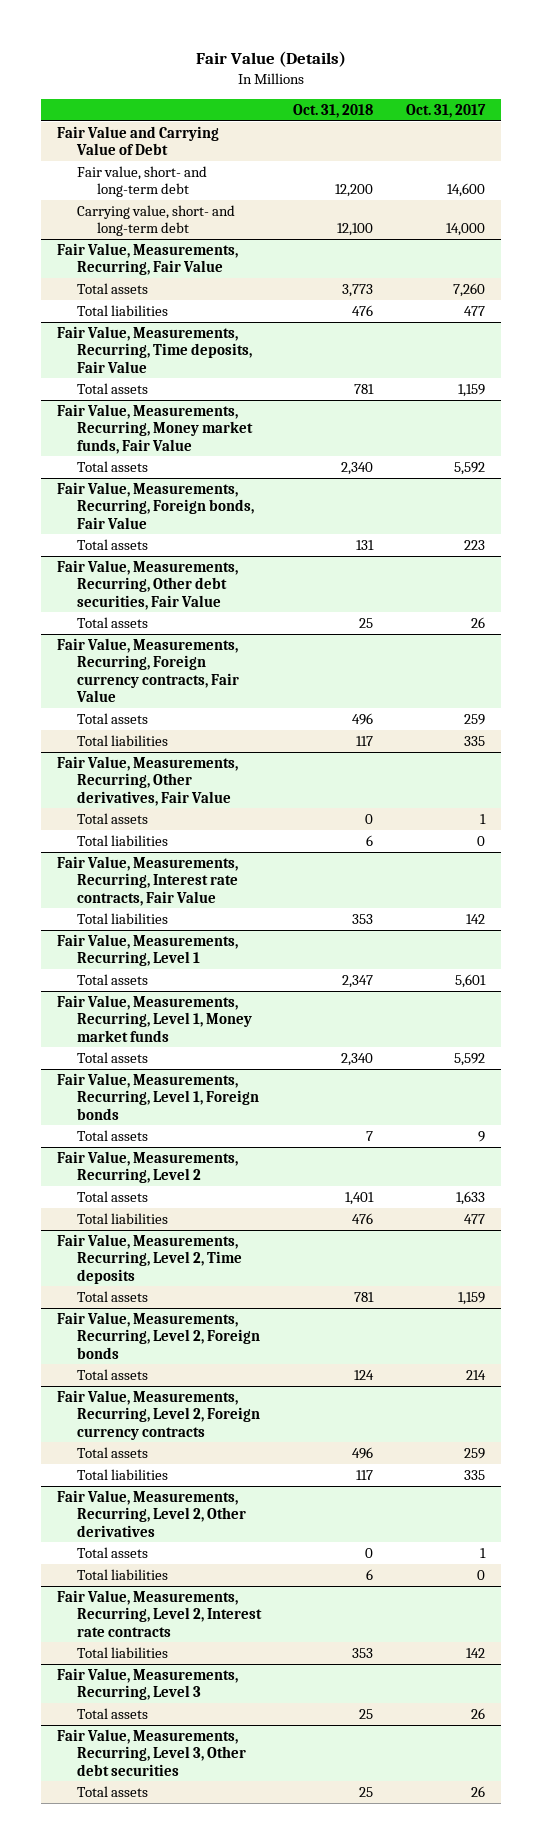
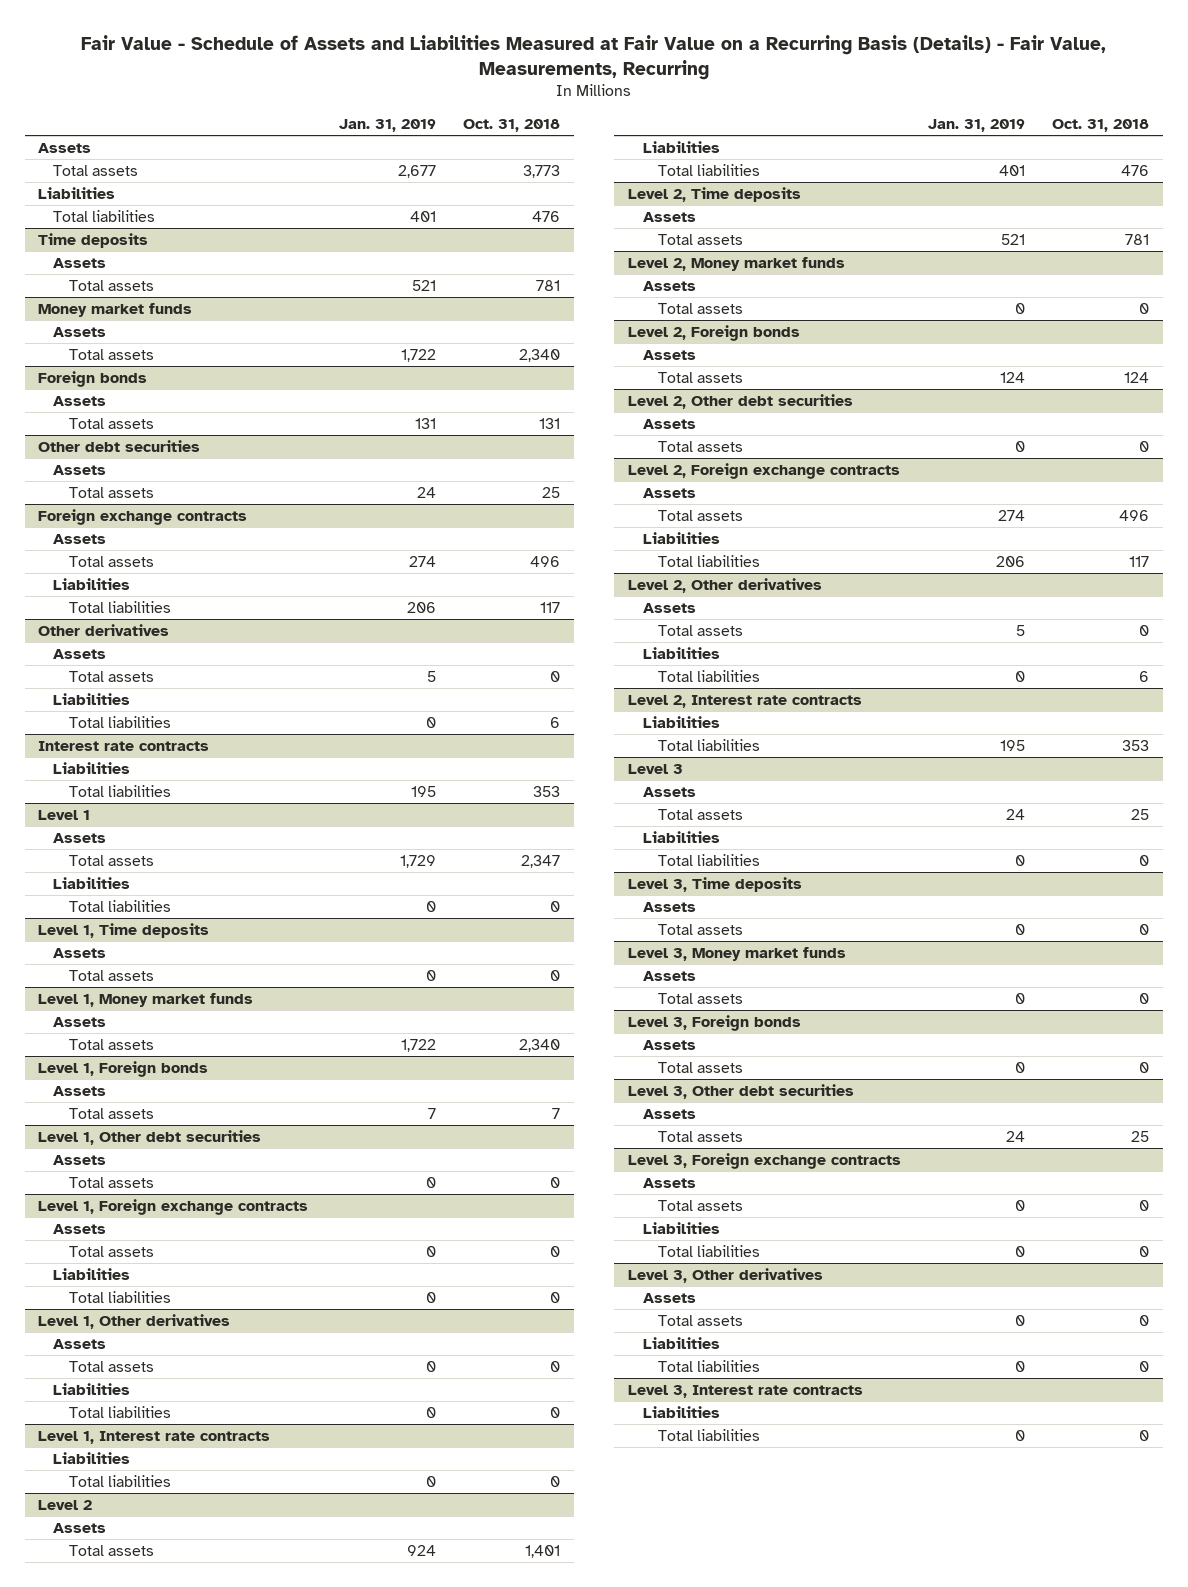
- Fair Value (Details)
+ Fair Value - Schedule of Assets and Liabilities Measured at Fair Value on a Recurring Basis (Details) - Fair Value, Measurements, Recurring
- | Oct. 31, 2018 | Oct. 31, 2017
+ | Jan. 31, 2019 | Oct. 31, 2018
- Fair Value and Carrying Value of Debt
- Fair value, short- and long-term debt | 12,200 | 14,600
- Carrying value, short- and long-term debt | 12,100 | 14,000
- Fair Value, Measurements, Recurring, Fair Value
+ Assets
+ Liabilities
- Fair Value, Measurements, Recurring, Time deposits, Fair Value
+ Time deposits
+ Assets
- Fair Value, Measurements, Recurring, Money market funds, Fair Value
+ Money market funds
+ Assets
- Fair Value, Measurements, Recurring, Foreign bonds, Fair Value
+ Foreign bonds
+ Assets
- Fair Value, Measurements, Recurring, Other debt securities, Fair Value
+ Other debt securities
+ Assets
- Fair Value, Measurements, Recurring, Foreign currency contracts, Fair Value
+ Foreign exchange contracts
+ Assets
+ Liabilities
- Fair Value, Measurements, Recurring, Other derivatives, Fair Value
+ Other derivatives
+ Assets
+ Liabilities
- Fair Value, Measurements, Recurring, Interest rate contracts, Fair Value
+ Interest rate contracts
+ Liabilities
- Fair Value, Measurements, Recurring, Level 1
+ Level 1
+ Assets
- Fair Value, Measurements, Recurring, Level 1, Money market funds
+ Liabilities
+ Total liabilities | 0 | 0
+ Level 1, Time deposits
+ Assets
+ Total assets | 0 | 0
+ Level 1, Money market funds
+ Assets
- Fair Value, Measurements, Recurring, Level 1, Foreign bonds
+ Level 1, Foreign bonds
+ Assets
- Fair Value, Measurements, Recurring, Level 2
+ Level 1, Other debt securities
+ Assets
+ Total assets | 0 | 0
+ Level 1, Foreign exchange contracts
+ Assets
+ Total assets | 0 | 0
+ Liabilities
+ Total liabilities | 0 | 0
+ Level 1, Other derivatives
+ Assets
+ Total assets | 0 | 0
+ Liabilities
+ Total liabilities | 0 | 0
+ Level 1, Interest rate contracts
+ Liabilities
+ Total liabilities | 0 | 0
+ Level 2
+ Assets
+ Liabilities
- Fair Value, Measurements, Recurring, Level 2, Time deposits
+ Level 2, Time deposits
+ Assets
- Fair Value, Measurements, Recurring, Level 2, Foreign bonds
+ Level 2, Money market funds
+ Assets
+ Total assets | 0 | 0
+ Level 2, Foreign bonds
+ Assets
- Fair Value, Measurements, Recurring, Level 2, Foreign currency contracts
+ Level 2, Other debt securities
+ Assets
+ Total assets | 0 | 0
+ Level 2, Foreign exchange contracts
+ Assets
+ Liabilities
- Fair Value, Measurements, Recurring, Level 2, Other derivatives
+ Level 2, Other derivatives
+ Assets
+ Liabilities
- Fair Value, Measurements, Recurring, Level 2, Interest rate contracts
+ Level 2, Interest rate contracts
+ Liabilities
- Fair Value, Measurements, Recurring, Level 3
+ Level 3
+ Assets
- Fair Value, Measurements, Recurring, Level 3, Other debt securities
+ Liabilities
+ Total liabilities | 0 | 0
+ Level 3, Time deposits
+ Assets
+ Total assets | 0 | 0
+ Level 3, Money market funds
+ Assets
+ Total assets | 0 | 0
+ Level 3, Foreign bonds
+ Assets
+ Total assets | 0 | 0
+ Level 3, Other debt securities
+ Assets
+ Level 3, Foreign exchange contracts
+ Assets
+ Total assets | 0 | 0
+ Liabilities
+ Total liabilities | 0 | 0
+ Level 3, Other derivatives
+ Assets
+ Total assets | 0 | 0
+ Liabilities
+ Total liabilities | 0 | 0
+ Level 3, Interest rate contracts
+ Liabilities
+ Total liabilities | 0 | 0

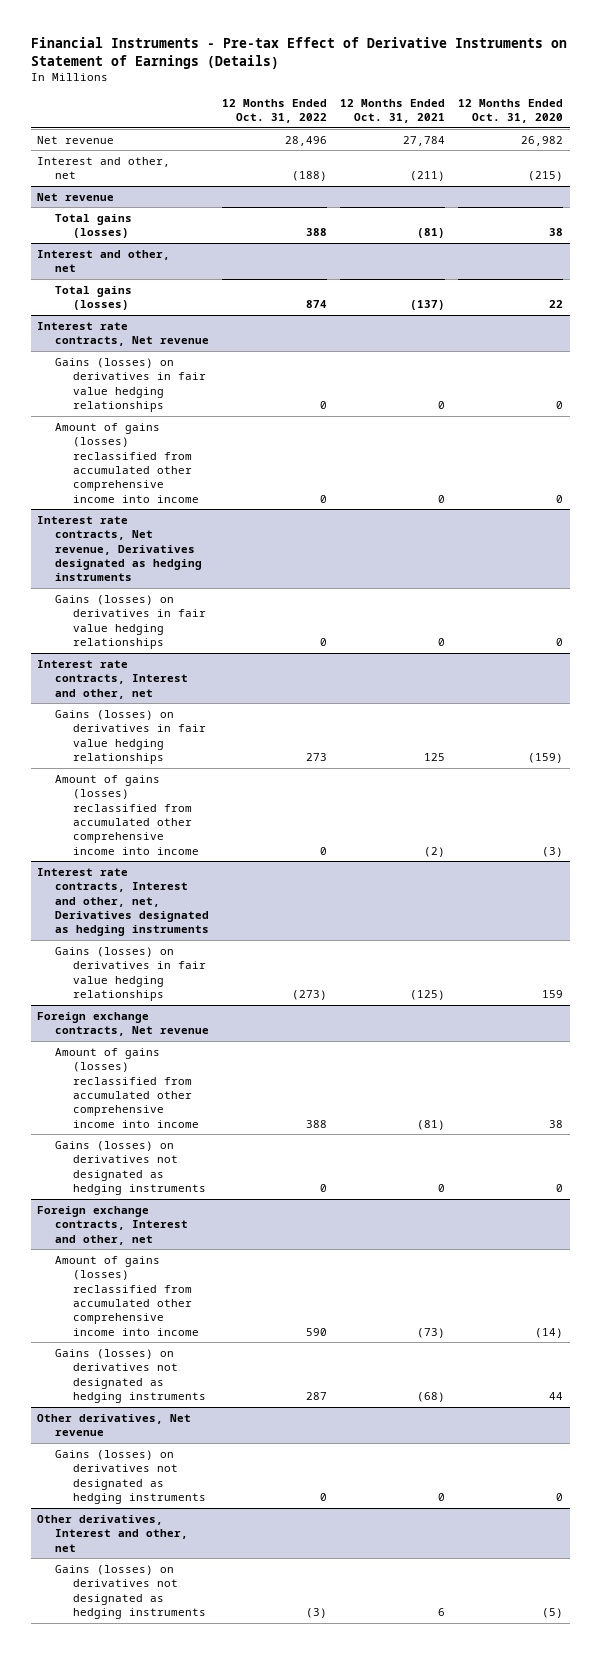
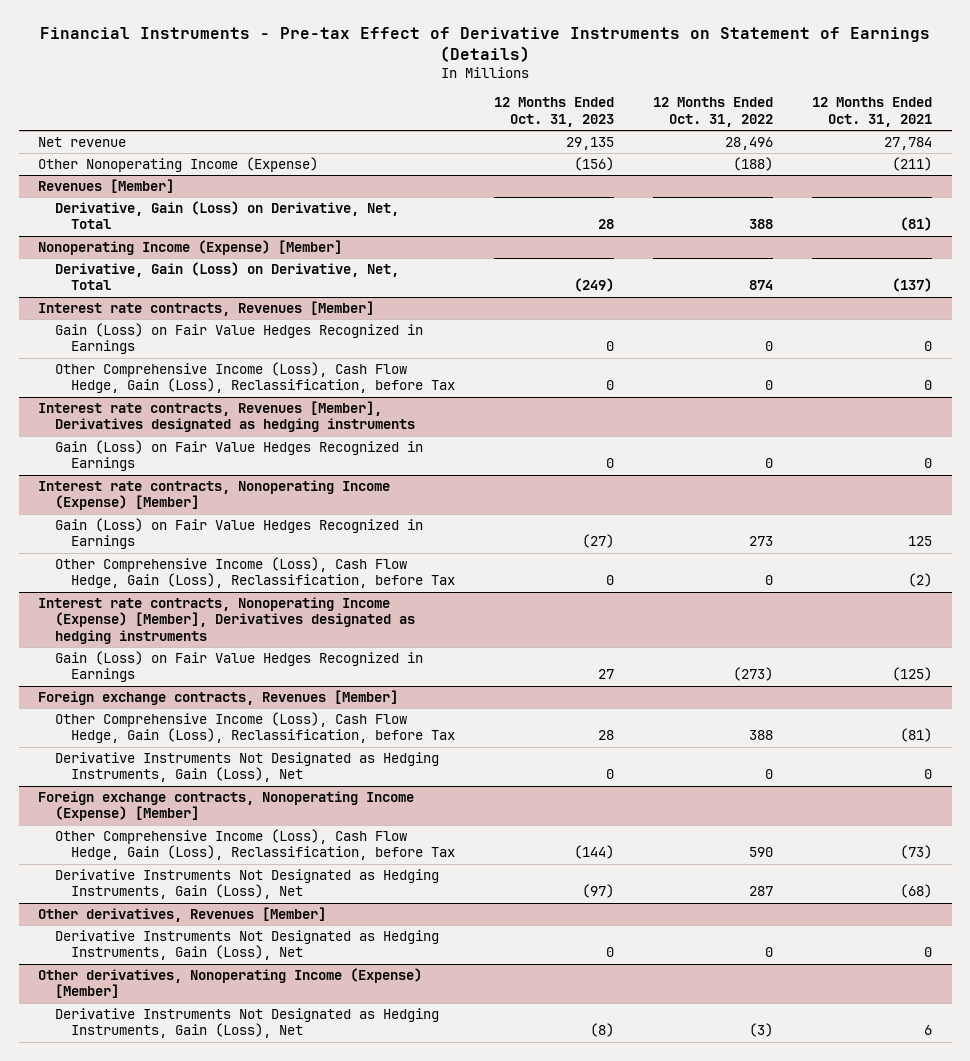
- | 12 Months Ended Oct. 31, 2022 | 12 Months Ended Oct. 31, 2021 | 12 Months Ended Oct. 31, 2020
+ | 12 Months Ended Oct. 31, 2023 | 12 Months Ended Oct. 31, 2022 | 12 Months Ended Oct. 31, 2021
- Interest and other, net | (188) | (211) | (215)
- Net revenue
- Total gains (losses) | 388 | (81) | 38
- Interest and other, net
- Total gains (losses) | 874 | (137) | 22
- Interest rate contracts, Net revenue
- Gains (losses) on derivatives in fair value hedging relationships | 0 | 0 | 0
- Amount of gains (losses) reclassified from accumulated other comprehensive income into income | 0 | 0 | 0
- Interest rate contracts, Net revenue, Derivatives designated as hedging instruments
- Gains (losses) on derivatives in fair value hedging relationships | 0 | 0 | 0
- Interest rate contracts, Interest and other, net
- Gains (losses) on derivatives in fair value hedging relationships | 273 | 125 | (159)
- Amount of gains (losses) reclassified from accumulated other comprehensive income into income | 0 | (2) | (3)
- Interest rate contracts, Interest and other, net, Derivatives designated as hedging instruments
- Gains (losses) on derivatives in fair value hedging relationships | (273) | (125) | 159
- Foreign exchange contracts, Net revenue
- Amount of gains (losses) reclassified from accumulated other comprehensive income into income | 388 | (81) | 38
- Gains (losses) on derivatives not designated as hedging instruments | 0 | 0 | 0
- Foreign exchange contracts, Interest and other, net
- Amount of gains (losses) reclassified from accumulated other comprehensive income into income | 590 | (73) | (14)
- Gains (losses) on derivatives not designated as hedging instruments | 287 | (68) | 44
- Other derivatives, Net revenue
- Gains (losses) on derivatives not designated as hedging instruments | 0 | 0 | 0
- Other derivatives, Interest and other, net
- Gains (losses) on derivatives not designated as hedging instruments | (3) | 6 | (5)
+ Other Nonoperating Income (Expense) | (156) | (188) | (211)
+ Revenues [Member]
+ Derivative, Gain (Loss) on Derivative, Net, Total | 28 | 388 | (81)
+ Nonoperating Income (Expense) [Member]
+ Derivative, Gain (Loss) on Derivative, Net, Total | (249) | 874 | (137)
+ Interest rate contracts, Revenues [Member]
+ Gain (Loss) on Fair Value Hedges Recognized in Earnings | 0 | 0 | 0
+ Other Comprehensive Income (Loss), Cash Flow Hedge, Gain (Loss), Reclassification, before Tax | 0 | 0 | 0
+ Interest rate contracts, Revenues [Member], Derivatives designated as hedging instruments
+ Gain (Loss) on Fair Value Hedges Recognized in Earnings | 0 | 0 | 0
+ Interest rate contracts, Nonoperating Income (Expense) [Member]
+ Gain (Loss) on Fair Value Hedges Recognized in Earnings | (27) | 273 | 125
+ Other Comprehensive Income (Loss), Cash Flow Hedge, Gain (Loss), Reclassification, before Tax | 0 | 0 | (2)
+ Interest rate contracts, Nonoperating Income (Expense) [Member], Derivatives designated as hedging instruments
+ Gain (Loss) on Fair Value Hedges Recognized in Earnings | 27 | (273) | (125)
+ Foreign exchange contracts, Revenues [Member]
+ Other Comprehensive Income (Loss), Cash Flow Hedge, Gain (Loss), Reclassification, before Tax | 28 | 388 | (81)
+ Derivative Instruments Not Designated as Hedging Instruments, Gain (Loss), Net | 0 | 0 | 0
+ Foreign exchange contracts, Nonoperating Income (Expense) [Member]
+ Other Comprehensive Income (Loss), Cash Flow Hedge, Gain (Loss), Reclassification, before Tax | (144) | 590 | (73)
+ Derivative Instruments Not Designated as Hedging Instruments, Gain (Loss), Net | (97) | 287 | (68)
+ Other derivatives, Revenues [Member]
+ Derivative Instruments Not Designated as Hedging Instruments, Gain (Loss), Net | 0 | 0 | 0
+ Other derivatives, Nonoperating Income (Expense) [Member]
+ Derivative Instruments Not Designated as Hedging Instruments, Gain (Loss), Net | (8) | (3) | 6

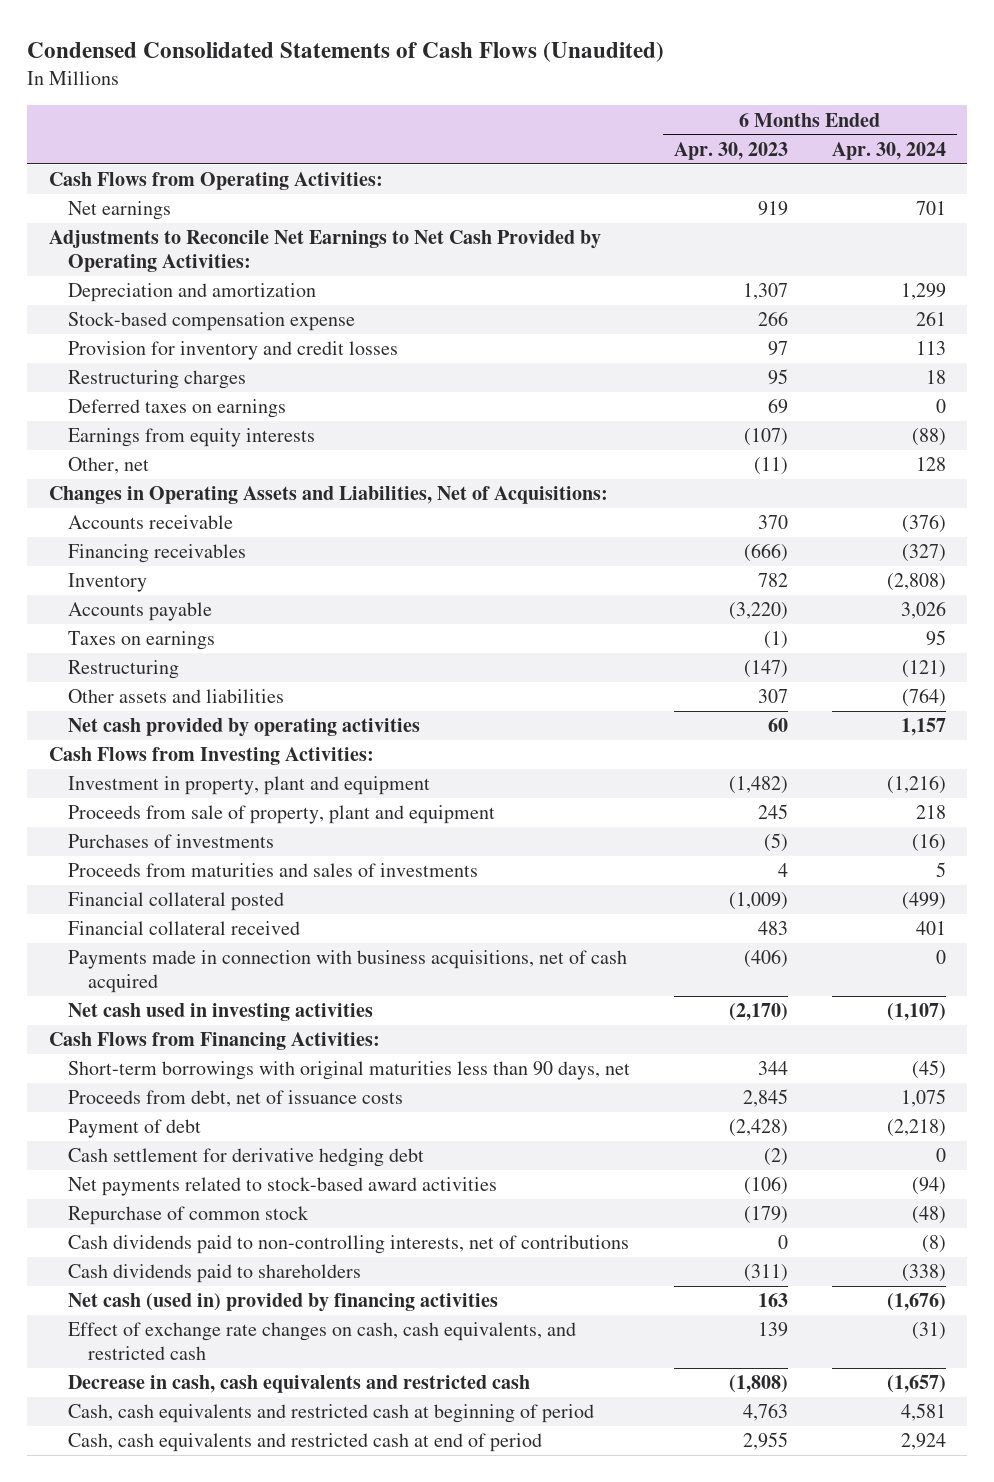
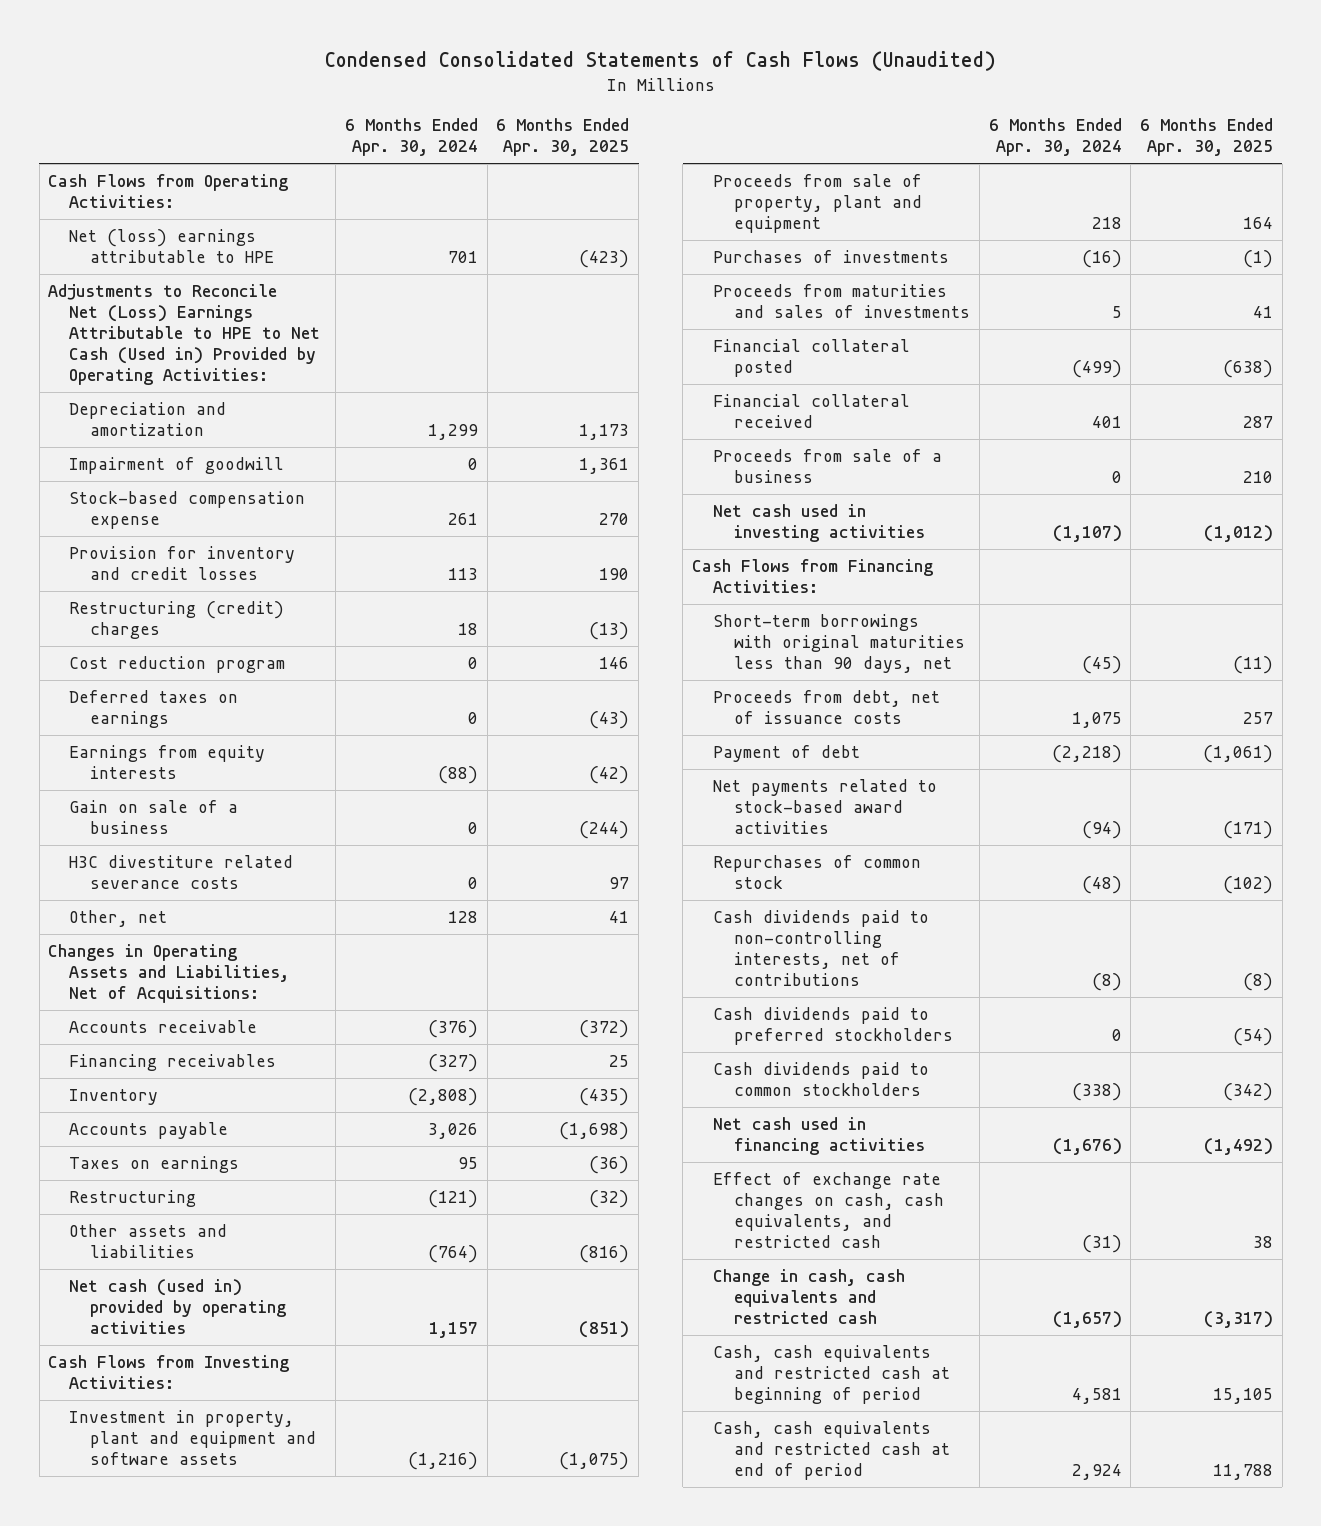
- | 6 Months Ended Apr. 30, 2023 | 6 Months Ended Apr. 30, 2024
+ | 6 Months Ended Apr. 30, 2024 | 6 Months Ended Apr. 30, 2025
- Net earnings | 919 | 701
- Adjustments to Reconcile Net Earnings to Net Cash Provided by Operating Activities:
+ Net (loss) earnings attributable to HPE | 701 | (423)
+ Adjustments to Reconcile Net (Loss) Earnings Attributable to HPE to Net Cash (Used in) Provided by Operating Activities:
+ Impairment of goodwill | 0 | 1,361
- Restructuring charges | 95 | 18
+ Restructuring (credit) charges | 18 | (13)
+ Cost reduction program | 0 | 146
+ Gain on sale of a business | 0 | (244)
+ H3C divestiture related severance costs | 0 | 97
- Net cash provided by operating activities | 60 | 1,157
+ Net cash (used in) provided by operating activities | 1,157 | (851)
- Investment in property, plant and equipment | (1,482) | (1,216)
+ Investment in property, plant and equipment and software assets | (1,216) | (1,075)
- Payments made in connection with business acquisitions, net of cash acquired | (406) | 0
+ Proceeds from sale of a business | 0 | 210
- Cash settlement for derivative hedging debt | (2) | 0
- Repurchase of common stock | (179) | (48)
+ Repurchases of common stock | (48) | (102)
- Cash dividends paid to shareholders | (311) | (338)
- Net cash (used in) provided by financing activities | 163 | (1,676)
+ Cash dividends paid to preferred stockholders | 0 | (54)
+ Cash dividends paid to common stockholders | (338) | (342)
+ Net cash used in financing activities | (1,676) | (1,492)
- Decrease in cash, cash equivalents and restricted cash | (1,808) | (1,657)
+ Change in cash, cash equivalents and restricted cash | (1,657) | (3,317)

